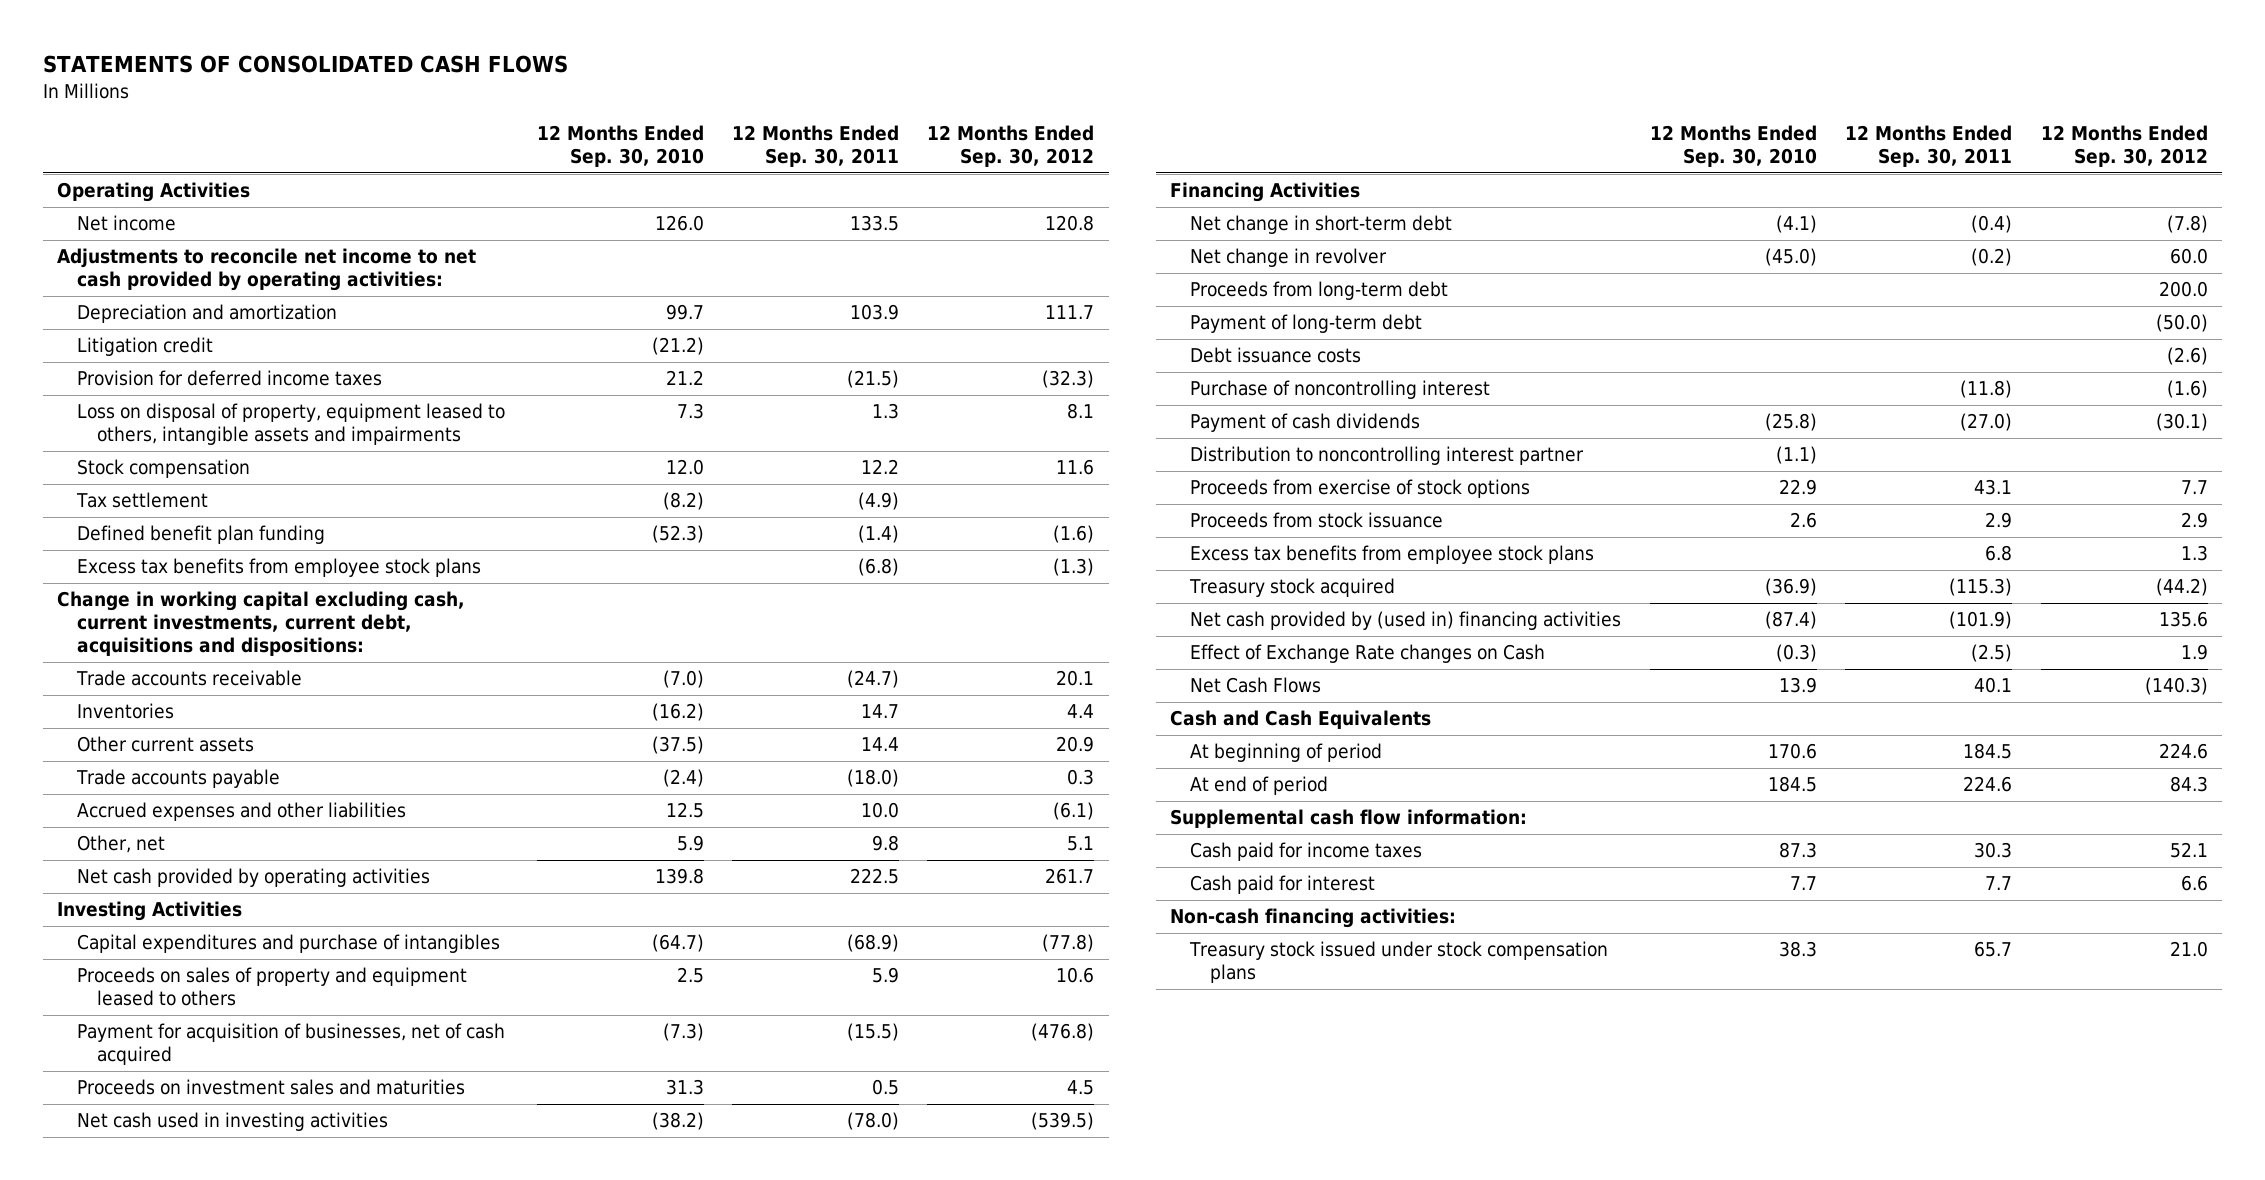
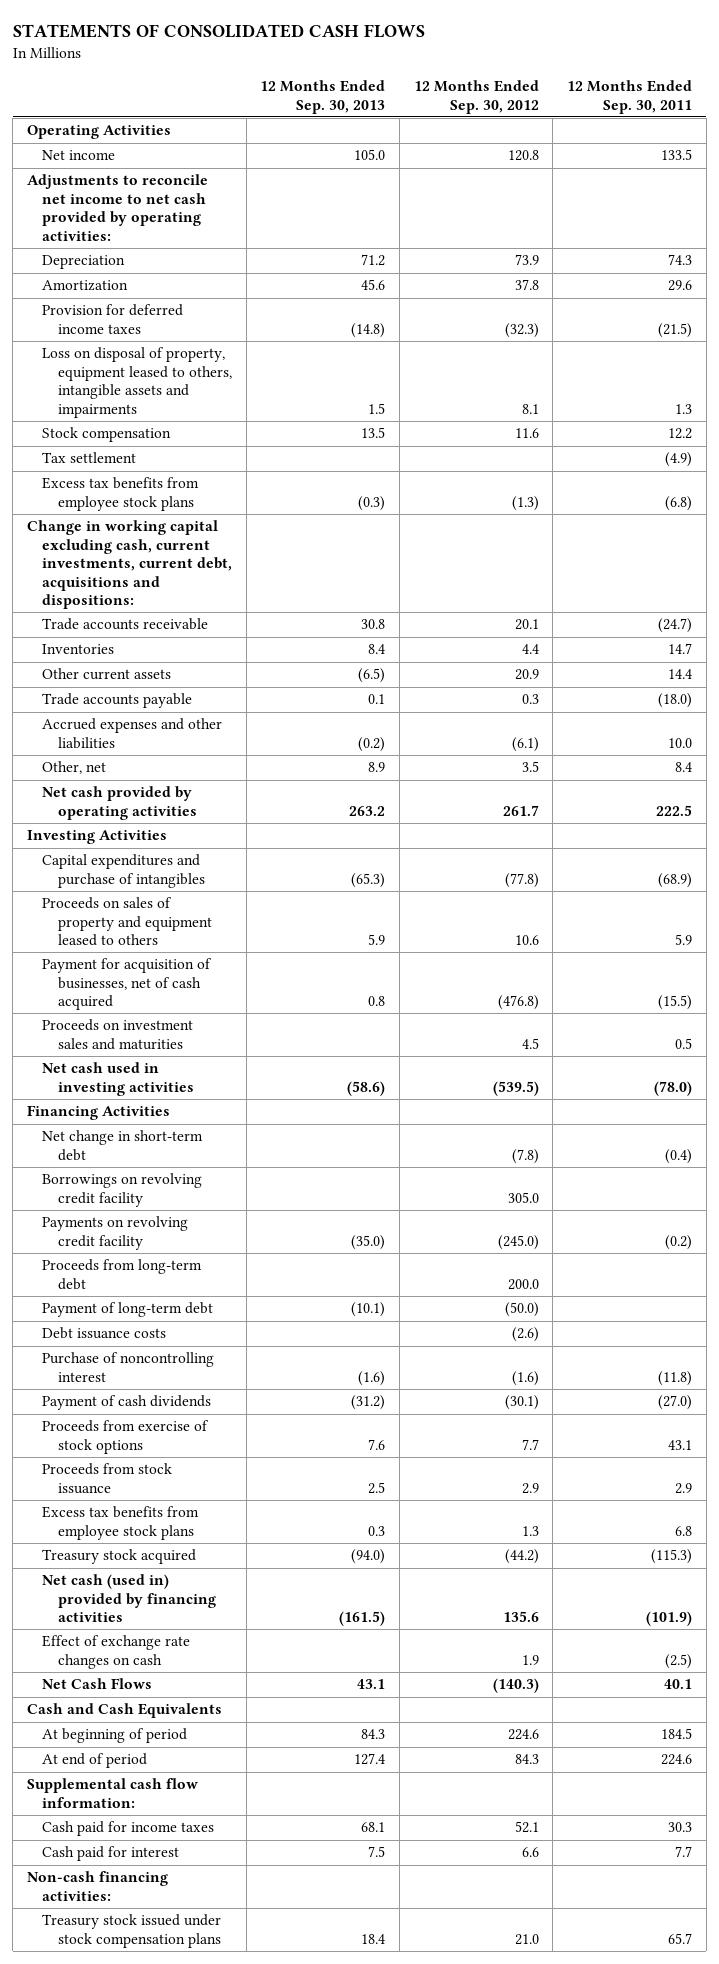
- | 12 Months Ended Sep. 30, 2010 | 12 Months Ended Sep. 30, 2011 | 12 Months Ended Sep. 30, 2012
+ | 12 Months Ended Sep. 30, 2013 | 12 Months Ended Sep. 30, 2012 | 12 Months Ended Sep. 30, 2011
- Depreciation and amortization | 99.7 | 103.9 | 111.7
- Litigation credit | (21.2) | |
+ Depreciation | 71.2 | 73.9 | 74.3
+ Amortization | 45.6 | 37.8 | 29.6
- Defined benefit plan funding | (52.3) | (1.4) | (1.6)
- Other, net | 5.9 | 9.8 | 5.1
+ Other, net | 8.9 | 3.5 | 8.4
- Net change in revolver | (45.0) | (0.2) | 60.0
+ Borrowings on revolving credit facility | | 305.0 |
+ Payments on revolving credit facility | (35.0) | (245.0) | (0.2)
- Distribution to noncontrolling interest partner | (1.1) | |
- Net cash provided by (used in) financing activities | (87.4) | (101.9) | 135.6
- Effect of Exchange Rate changes on Cash | (0.3) | (2.5) | 1.9
+ Net cash (used in) provided by financing activities | (161.5) | 135.6 | (101.9)
+ Effect of exchange rate changes on cash | | 1.9 | (2.5)

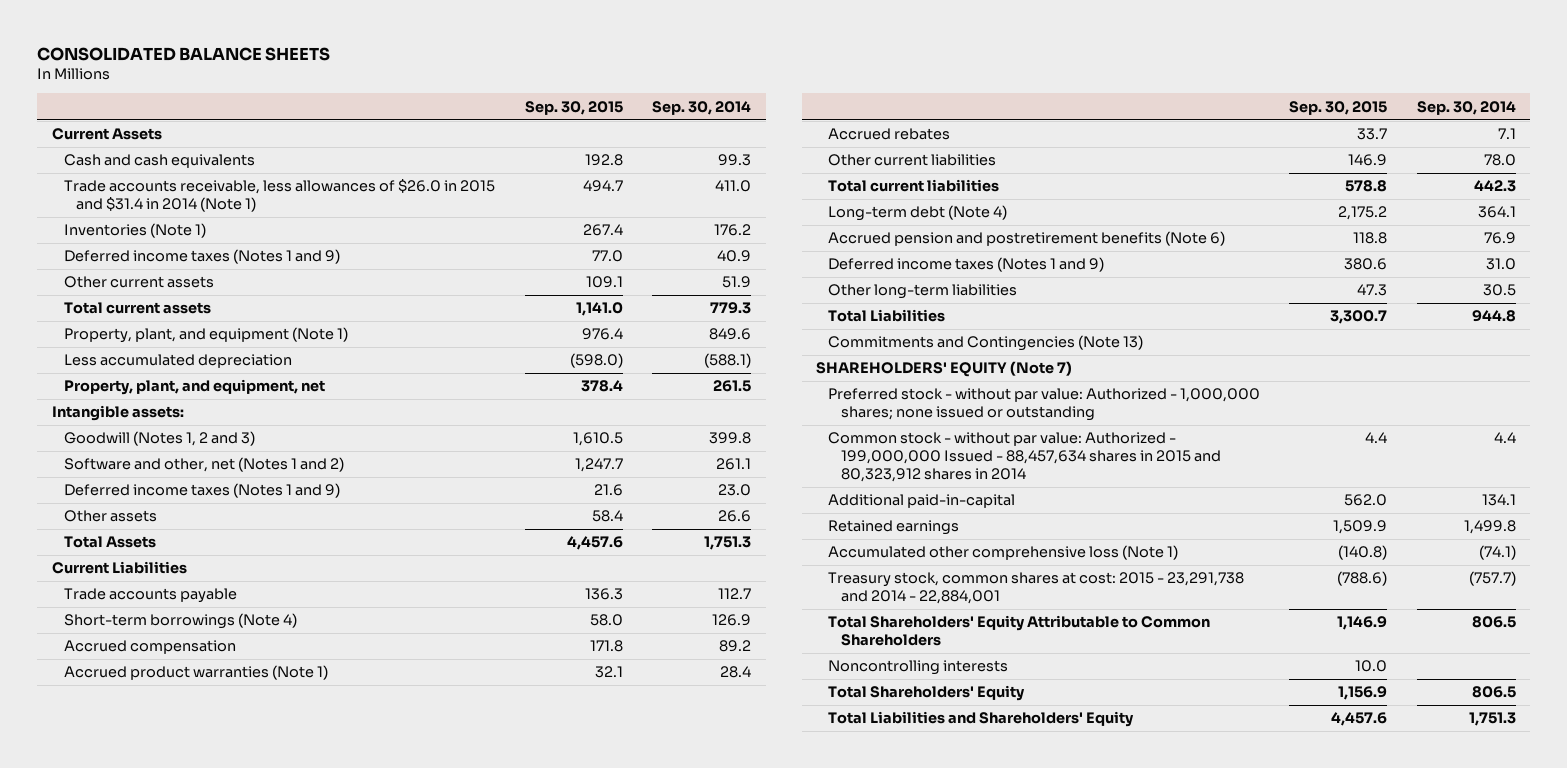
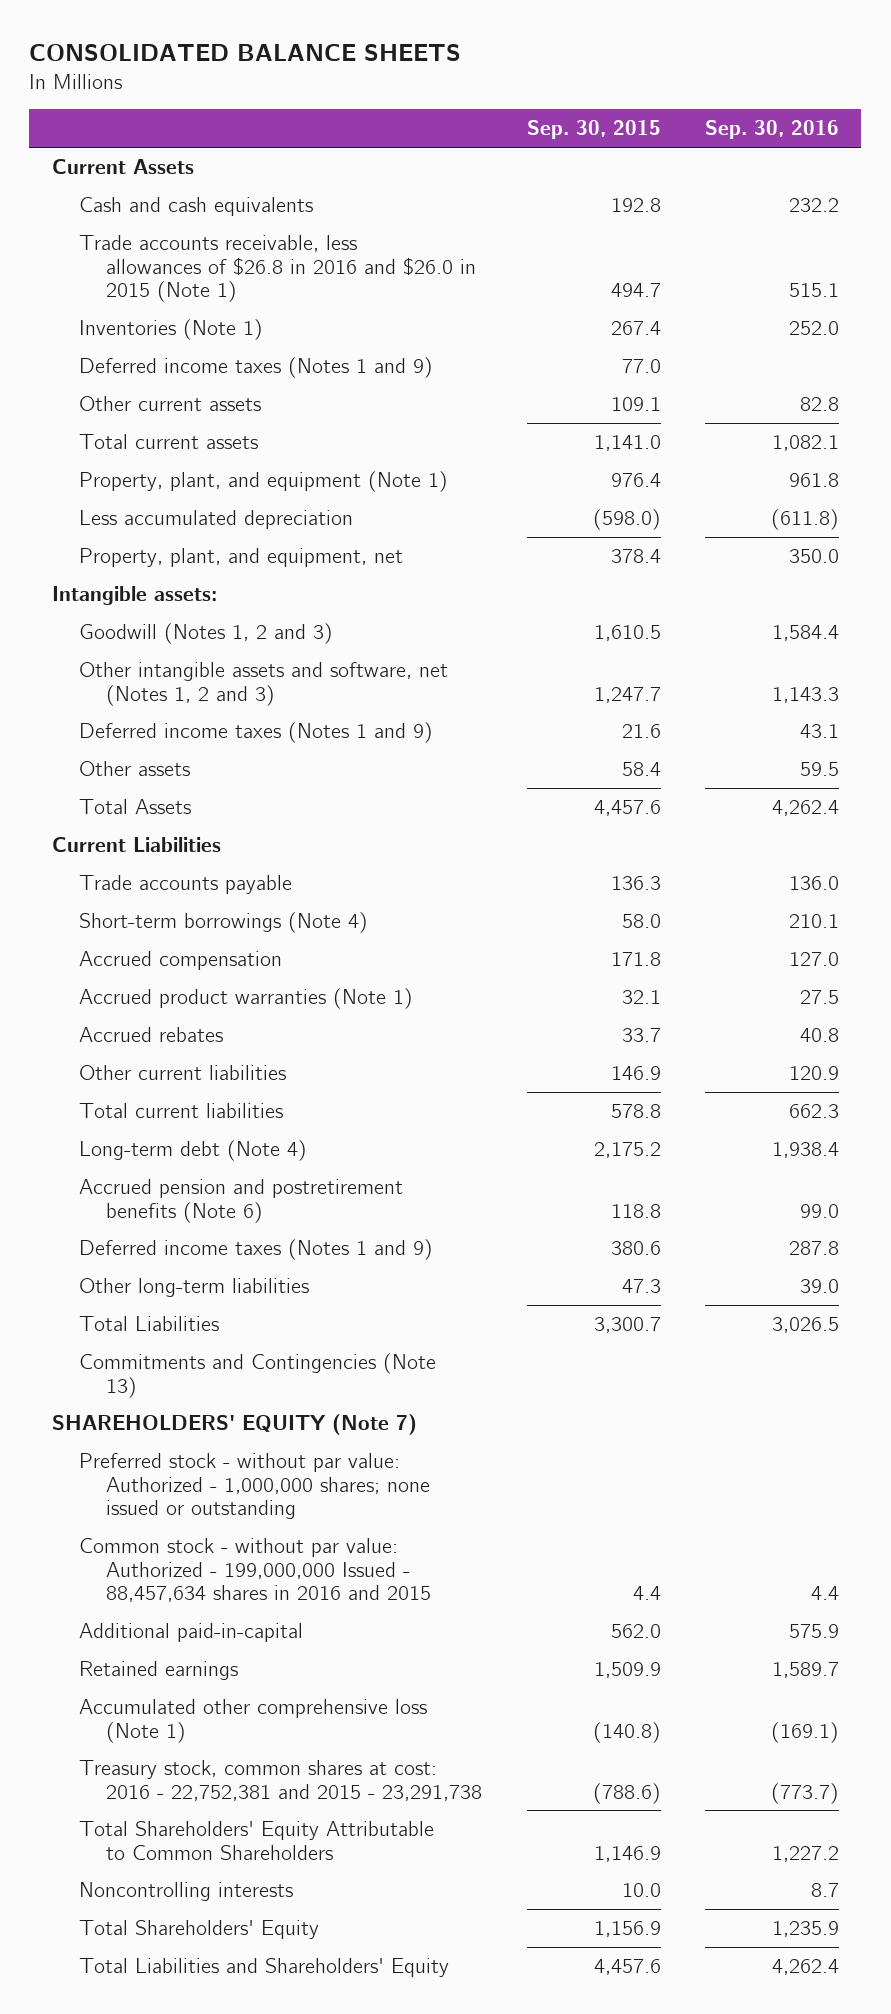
- | Sep. 30, 2015 | Sep. 30, 2014
+ | Sep. 30, 2015 | Sep. 30, 2016
- Trade accounts receivable, less allowances of $26.0 in 2015 and $31.4 in 2014 (Note 1) | 494.7 | 411.0
+ Trade accounts receivable, less allowances of $26.8 in 2016 and $26.0 in 2015 (Note 1) | 494.7 | 515.1
- Software and other, net (Notes 1 and 2) | 1,247.7 | 261.1
+ Other intangible assets and software, net (Notes 1, 2 and 3) | 1,247.7 | 1,143.3
- Common stock - without par value: Authorized - 199,000,000 Issued - 88,457,634 shares in 2015 and 80,323,912 shares in 2014 | 4.4 | 4.4
+ Common stock - without par value: Authorized - 199,000,000 Issued - 88,457,634 shares in 2016 and 2015 | 4.4 | 4.4
- Treasury stock, common shares at cost: 2015 - 23,291,738 and 2014 - 22,884,001 | (788.6) | (757.7)
+ Treasury stock, common shares at cost: 2016 - 22,752,381 and 2015 - 23,291,738 | (788.6) | (773.7)

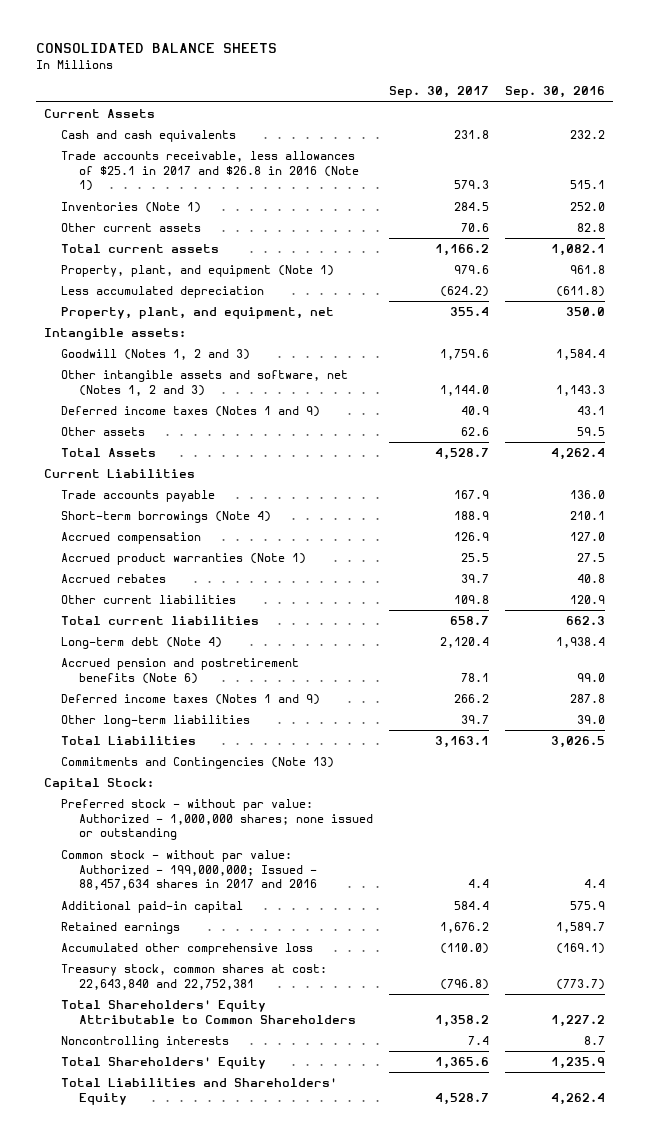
- | Sep. 30, 2015 | Sep. 30, 2016
+ | Sep. 30, 2017 | Sep. 30, 2016
- Trade accounts receivable, less allowances of $26.8 in 2016 and $26.0 in 2015 (Note 1) | 494.7 | 515.1
+ Trade accounts receivable, less allowances of $25.1 in 2017 and $26.8 in 2016 (Note 1) | 579.3 | 515.1
- Deferred income taxes (Notes 1 and 9) | 77.0 |
- SHAREHOLDERS' EQUITY (Note 7)
+ Capital Stock:
- Common stock - without par value: Authorized - 199,000,000 Issued - 88,457,634 shares in 2016 and 2015 | 4.4 | 4.4
- Additional paid-in-capital | 562.0 | 575.9
+ Common stock - without par value: Authorized - 199,000,000; Issued - 88,457,634 shares in 2017 and 2016 | 4.4 | 4.4
+ Additional paid-in capital | 584.4 | 575.9
- Accumulated other comprehensive loss (Note 1) | (140.8) | (169.1)
- Treasury stock, common shares at cost: 2016 - 22,752,381 and 2015 - 23,291,738 | (788.6) | (773.7)
+ Accumulated other comprehensive loss | (110.0) | (169.1)
+ Treasury stock, common shares at cost: 22,643,840 and 22,752,381 | (796.8) | (773.7)

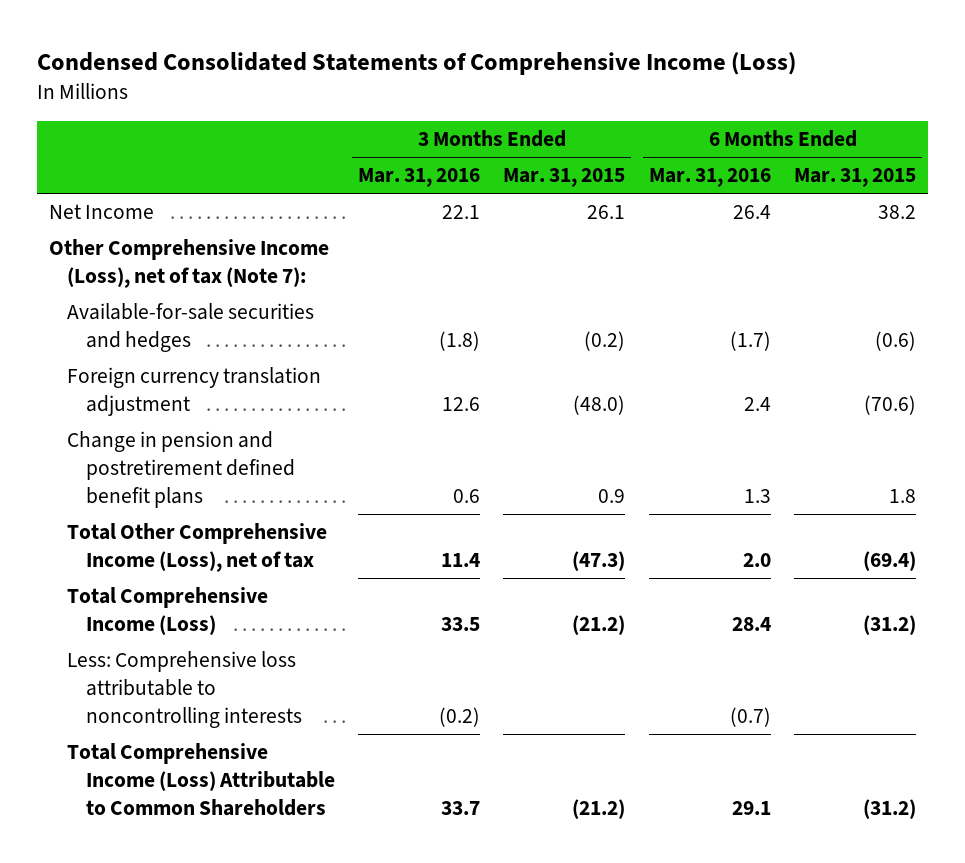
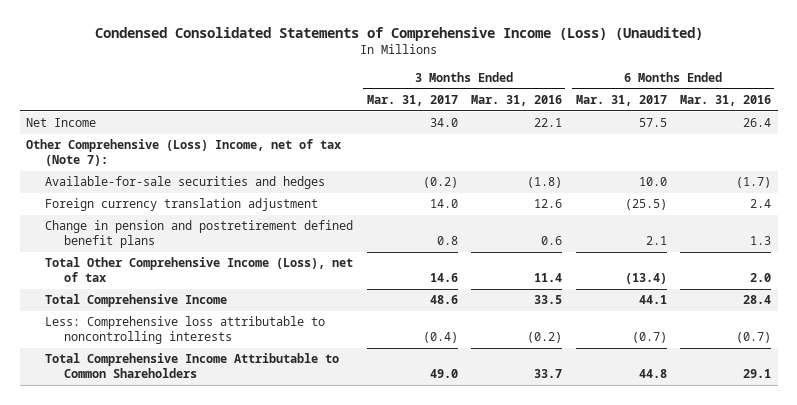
- Condensed Consolidated Statements of Comprehensive Income (Loss)
+ Condensed Consolidated Statements of Comprehensive Income (Loss) (Unaudited)
- | 3 Months Ended Mar. 31, 2016 | 3 Months Ended Mar. 31, 2015 | 6 Months Ended Mar. 31, 2016 | 6 Months Ended Mar. 31, 2015
+ | 3 Months Ended Mar. 31, 2017 | 3 Months Ended Mar. 31, 2016 | 6 Months Ended Mar. 31, 2017 | 6 Months Ended Mar. 31, 2016
- Other Comprehensive Income (Loss), net of tax (Note 7):
+ Other Comprehensive (Loss) Income, net of tax (Note 7):
- Total Comprehensive Income (Loss) | 33.5 | (21.2) | 28.4 | (31.2)
+ Total Comprehensive Income | 48.6 | 33.5 | 44.1 | 28.4
- Total Comprehensive Income (Loss) Attributable to Common Shareholders | 33.7 | (21.2) | 29.1 | (31.2)
+ Total Comprehensive Income Attributable to Common Shareholders | 49.0 | 33.7 | 44.8 | 29.1

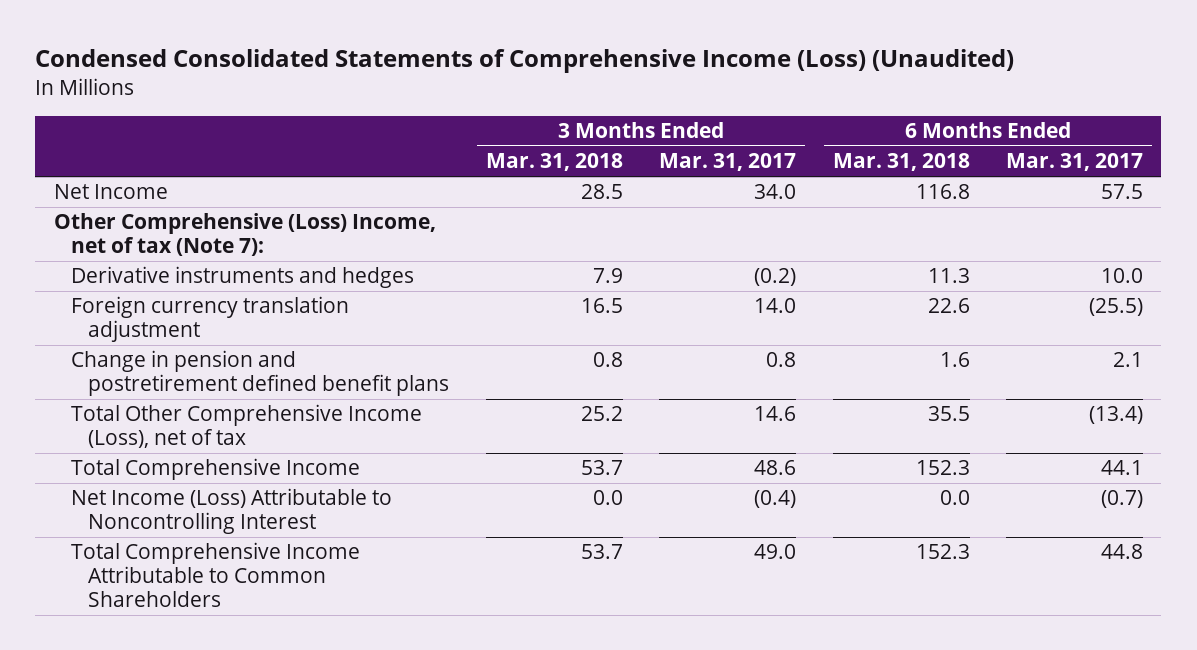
- | 3 Months Ended Mar. 31, 2017 | 3 Months Ended Mar. 31, 2016 | 6 Months Ended Mar. 31, 2017 | 6 Months Ended Mar. 31, 2016
+ | 3 Months Ended Mar. 31, 2018 | 3 Months Ended Mar. 31, 2017 | 6 Months Ended Mar. 31, 2018 | 6 Months Ended Mar. 31, 2017
- Available-for-sale securities and hedges | (0.2) | (1.8) | 10.0 | (1.7)
+ Derivative instruments and hedges | 7.9 | (0.2) | 11.3 | 10.0
- Less: Comprehensive loss attributable to noncontrolling interests | (0.4) | (0.2) | (0.7) | (0.7)
+ Net Income (Loss) Attributable to Noncontrolling Interest | 0.0 | (0.4) | 0.0 | (0.7)

